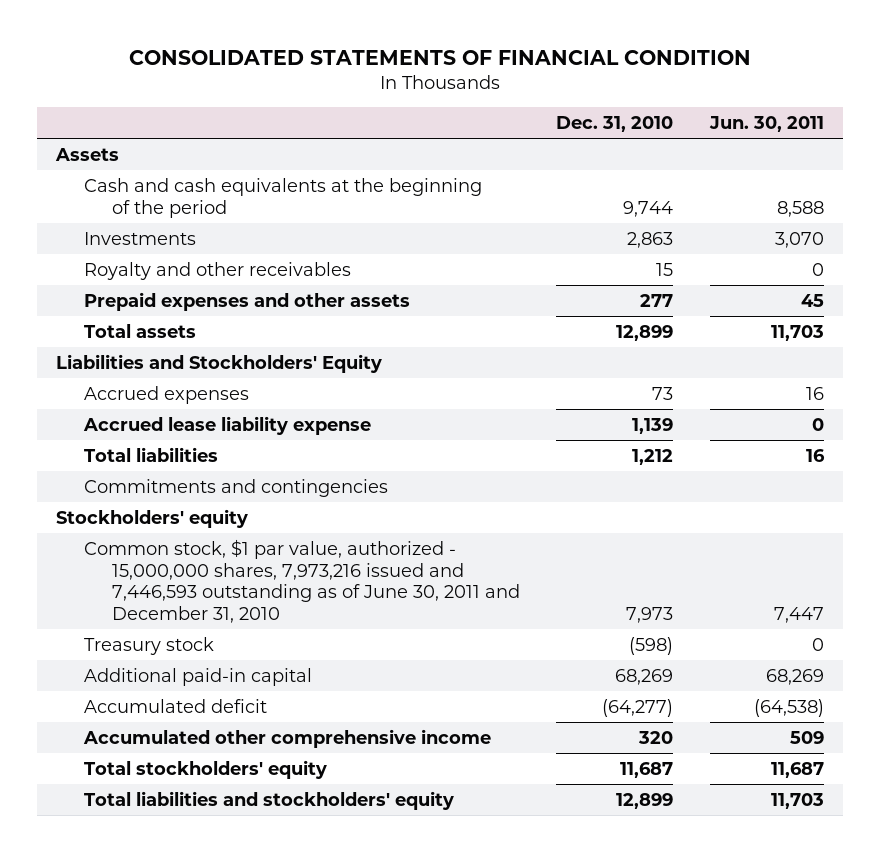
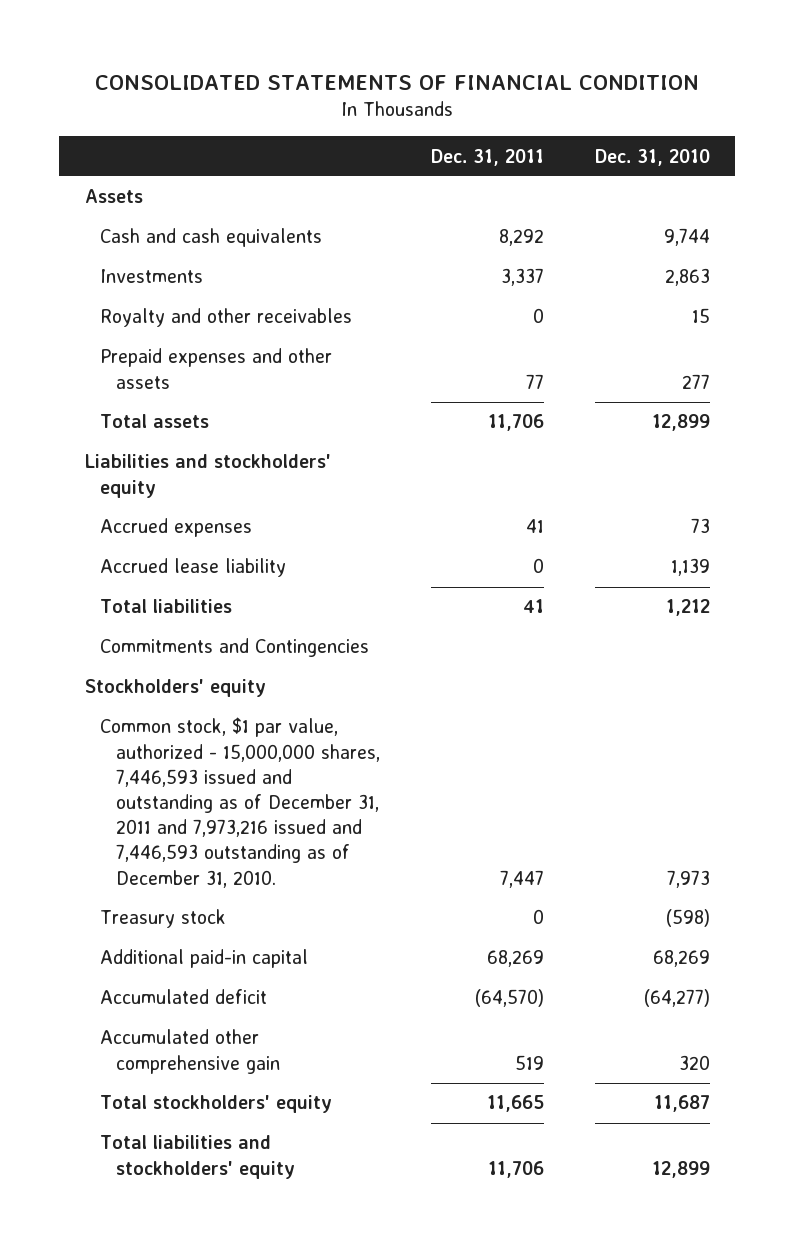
- | Dec. 31, 2010 | Jun. 30, 2011
+ | Dec. 31, 2011 | Dec. 31, 2010
- Cash and cash equivalents at the beginning of the period | 9,744 | 8,588
+ Cash and cash equivalents | 8,292 | 9,744
- Liabilities and Stockholders' Equity
+ Liabilities and stockholders' equity
- Accrued lease liability expense | 1,139 | 0
+ Accrued lease liability | 0 | 1,139
- Commitments and contingencies
+ Commitments and Contingencies
- Common stock, $1 par value, authorized - 15,000,000 shares, 7,973,216 issued and 7,446,593 outstanding as of June 30, 2011 and December 31, 2010 | 7,973 | 7,447
+ Common stock, $1 par value, authorized - 15,000,000 shares, 7,446,593 issued and outstanding as of December 31, 2011 and 7,973,216 issued and 7,446,593 outstanding as of December 31, 2010. | 7,447 | 7,973
- Accumulated other comprehensive income | 320 | 509
+ Accumulated other comprehensive gain | 519 | 320

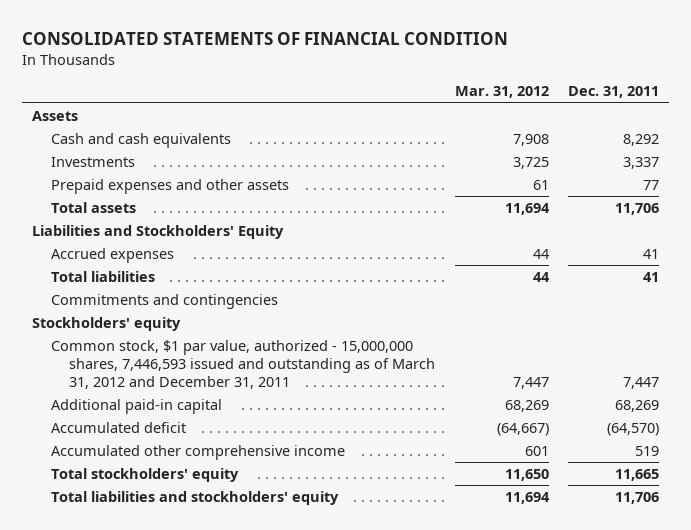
- | Dec. 31, 2011 | Dec. 31, 2010
+ | Mar. 31, 2012 | Dec. 31, 2011
- Royalty and other receivables | 0 | 15
- Liabilities and stockholders' equity
+ Liabilities and Stockholders' Equity
- Accrued lease liability | 0 | 1,139
- Commitments and Contingencies
+ Commitments and contingencies
- Common stock, $1 par value, authorized - 15,000,000 shares, 7,446,593 issued and outstanding as of December 31, 2011 and 7,973,216 issued and 7,446,593 outstanding as of December 31, 2010. | 7,447 | 7,973
- Treasury stock | 0 | (598)
+ Common stock, $1 par value, authorized - 15,000,000 shares, 7,446,593 issued and outstanding as of March 31, 2012 and December 31, 2011 | 7,447 | 7,447
- Accumulated other comprehensive gain | 519 | 320
+ Accumulated other comprehensive income | 601 | 519

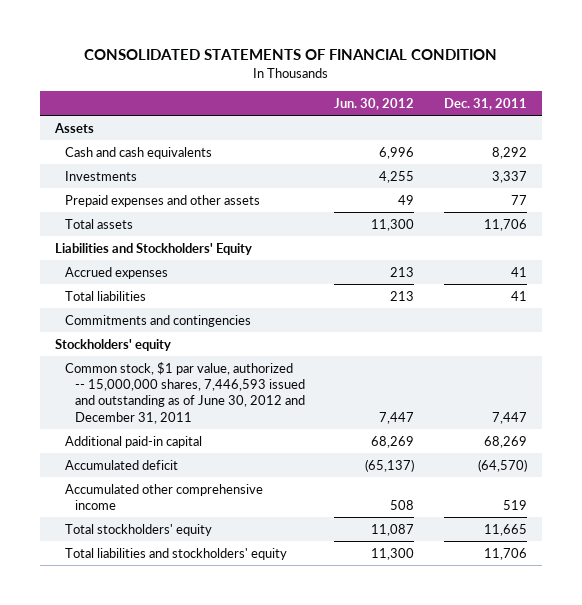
- | Mar. 31, 2012 | Dec. 31, 2011
+ | Jun. 30, 2012 | Dec. 31, 2011
- Common stock, $1 par value, authorized - 15,000,000 shares, 7,446,593 issued and outstanding as of March 31, 2012 and December 31, 2011 | 7,447 | 7,447
+ Common stock, $1 par value, authorized -- 15,000,000 shares, 7,446,593 issued and outstanding as of June 30, 2012 and December 31, 2011 | 7,447 | 7,447

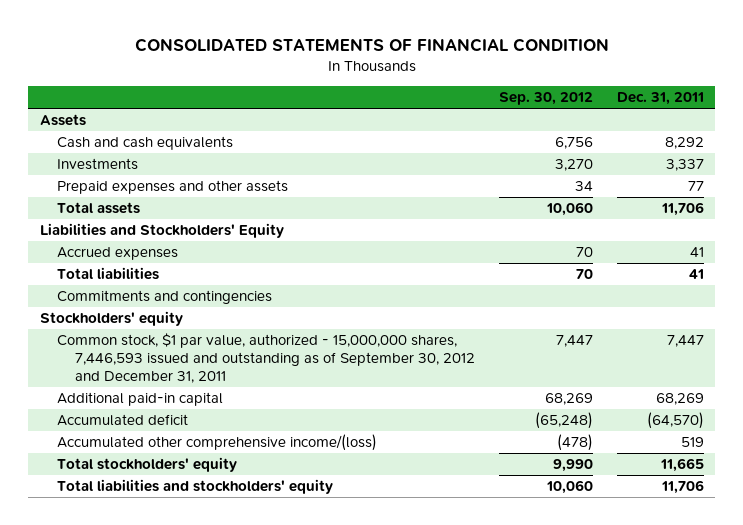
- | Jun. 30, 2012 | Dec. 31, 2011
+ | Sep. 30, 2012 | Dec. 31, 2011
- Common stock, $1 par value, authorized -- 15,000,000 shares, 7,446,593 issued and outstanding as of June 30, 2012 and December 31, 2011 | 7,447 | 7,447
+ Common stock, $1 par value, authorized - 15,000,000 shares, 7,446,593 issued and outstanding as of September 30, 2012 and December 31, 2011 | 7,447 | 7,447
- Accumulated other comprehensive income | 508 | 519
+ Accumulated other comprehensive income/(loss) | (478) | 519

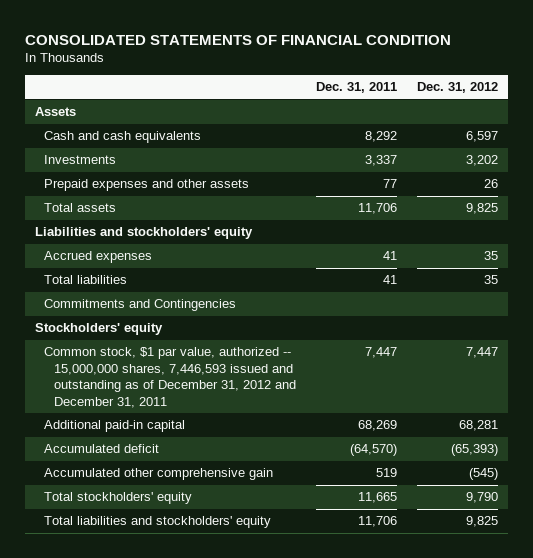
- | Sep. 30, 2012 | Dec. 31, 2011
+ | Dec. 31, 2011 | Dec. 31, 2012
- Liabilities and Stockholders' Equity
+ Liabilities and stockholders' equity
- Commitments and contingencies
+ Commitments and Contingencies
- Common stock, $1 par value, authorized - 15,000,000 shares, 7,446,593 issued and outstanding as of September 30, 2012 and December 31, 2011 | 7,447 | 7,447
+ Common stock, $1 par value, authorized -- 15,000,000 shares, 7,446,593 issued and outstanding as of December 31, 2012 and December 31, 2011 | 7,447 | 7,447
- Accumulated other comprehensive income/(loss) | (478) | 519
+ Accumulated other comprehensive gain | 519 | (545)

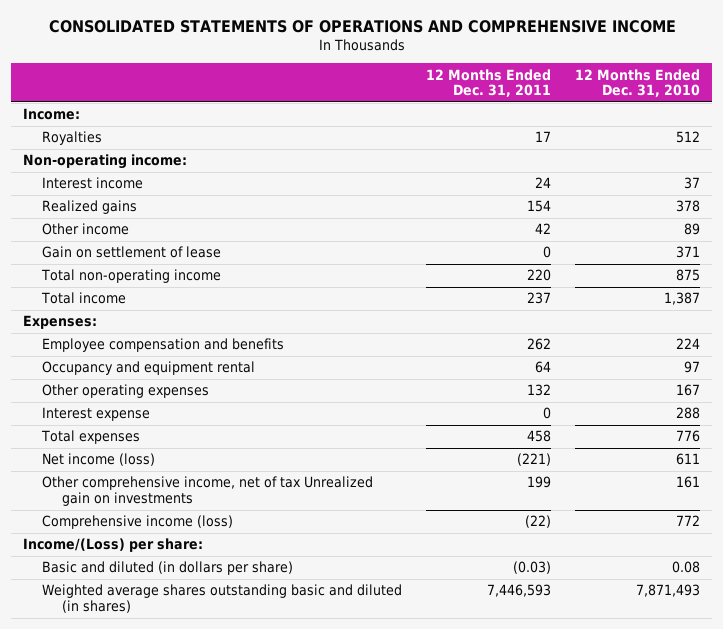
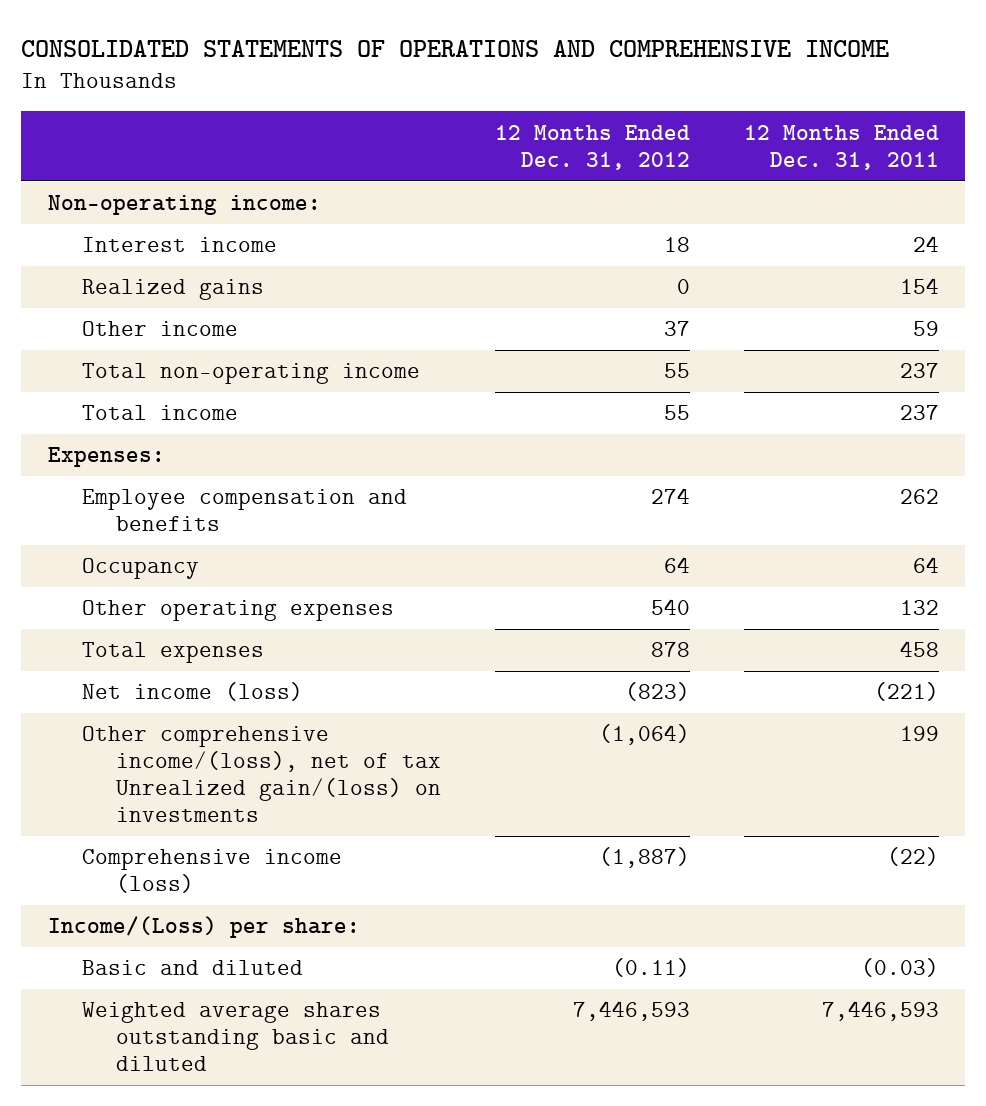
- | 12 Months Ended Dec. 31, 2011 | 12 Months Ended Dec. 31, 2010
+ | 12 Months Ended Dec. 31, 2012 | 12 Months Ended Dec. 31, 2011
- Income:
- Royalties | 17 | 512
- Other income | 42 | 89
- Gain on settlement of lease | 0 | 371
- Total non-operating income | 220 | 875
+ Other income | 37 | 59
+ Total non-operating income | 55 | 237
- Occupancy and equipment rental | 64 | 97
+ Occupancy | 64 | 64
- Interest expense | 0 | 288
- Other comprehensive income, net of tax Unrealized gain on investments | 199 | 161
+ Other comprehensive income/(loss), net of tax Unrealized gain/(loss) on investments | (1,064) | 199
- Basic and diluted (in dollars per share) | (0.03) | 0.08
- Weighted average shares outstanding basic and diluted (in shares) | 7,446,593 | 7,871,493
+ Basic and diluted | (0.11) | (0.03)
+ Weighted average shares outstanding basic and diluted | 7,446,593 | 7,446,593

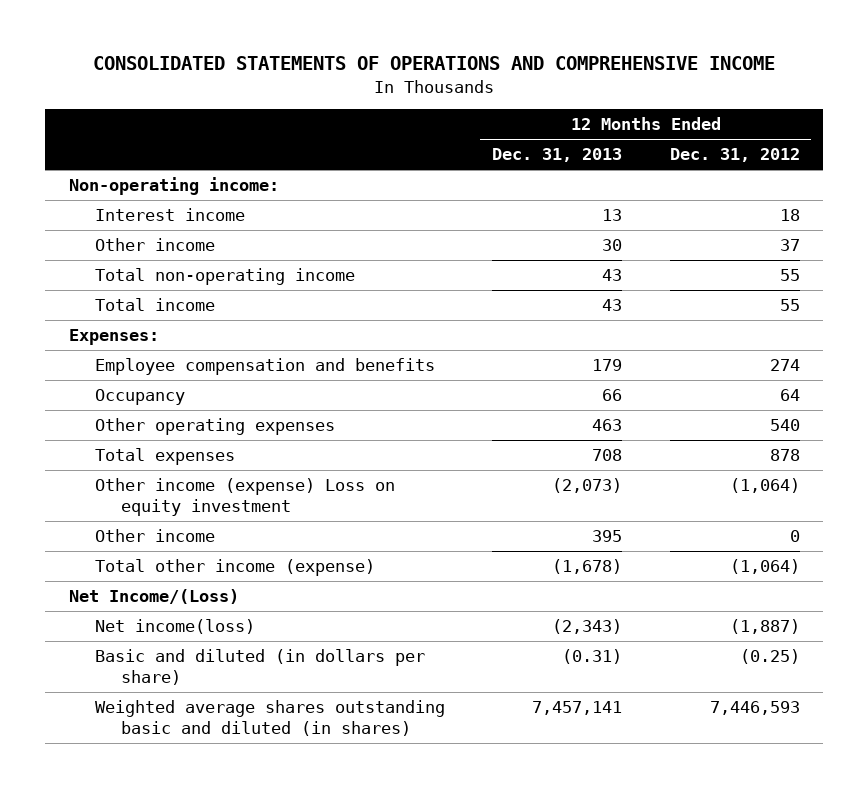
- | 12 Months Ended Dec. 31, 2012 | 12 Months Ended Dec. 31, 2011
+ | 12 Months Ended Dec. 31, 2013 | 12 Months Ended Dec. 31, 2012
- Realized gains | 0 | 154
- Net income (loss) | (823) | (221)
- Other comprehensive income/(loss), net of tax Unrealized gain/(loss) on investments | (1,064) | 199
- Comprehensive income (loss) | (1,887) | (22)
- Income/(Loss) per share:
- Basic and diluted | (0.11) | (0.03)
- Weighted average shares outstanding basic and diluted | 7,446,593 | 7,446,593
+ Other income (expense) Loss on equity investment | (2,073) | (1,064)
+ Other income | 395 | 0
+ Total other income (expense) | (1,678) | (1,064)
+ Net Income/(Loss)
+ Net income(loss) | (2,343) | (1,887)
+ Basic and diluted (in dollars per share) | (0.31) | (0.25)
+ Weighted average shares outstanding basic and diluted (in shares) | 7,457,141 | 7,446,593

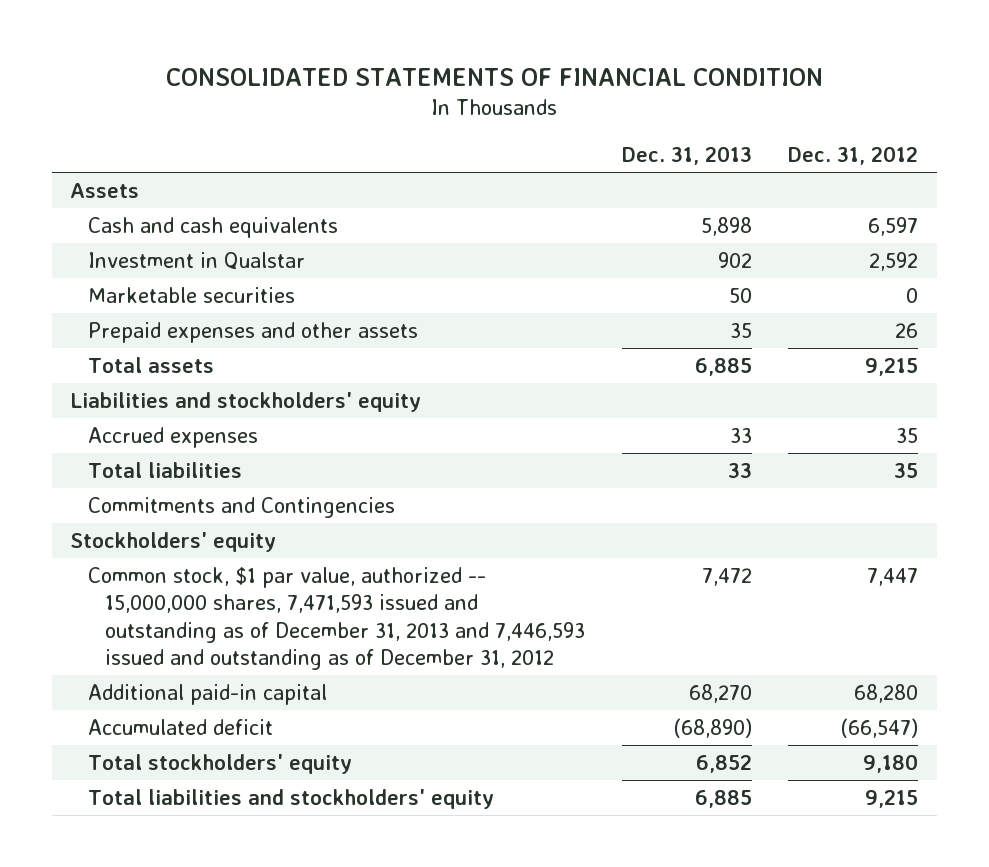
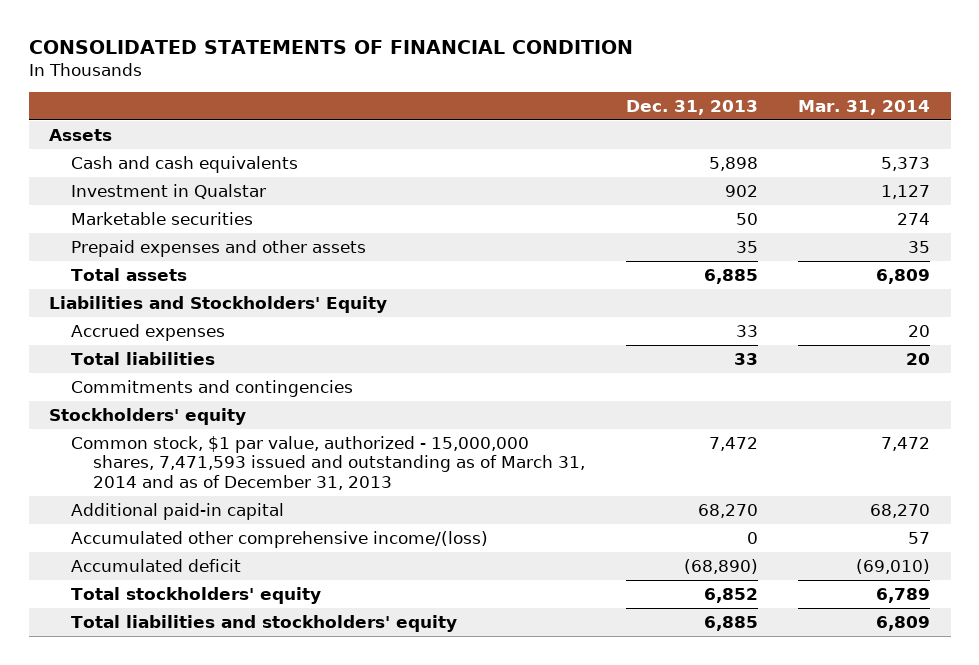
- | Dec. 31, 2013 | Dec. 31, 2012
+ | Dec. 31, 2013 | Mar. 31, 2014
- Liabilities and stockholders' equity
+ Liabilities and Stockholders' Equity
- Commitments and Contingencies
+ Commitments and contingencies
- Common stock, $1 par value, authorized -- 15,000,000 shares, 7,471,593 issued and outstanding as of December 31, 2013 and 7,446,593 issued and outstanding as of December 31, 2012 | 7,472 | 7,447
+ Common stock, $1 par value, authorized - 15,000,000 shares, 7,471,593 issued and outstanding as of March 31, 2014 and as of December 31, 2013 | 7,472 | 7,472
+ Accumulated other comprehensive income/(loss) | 0 | 57

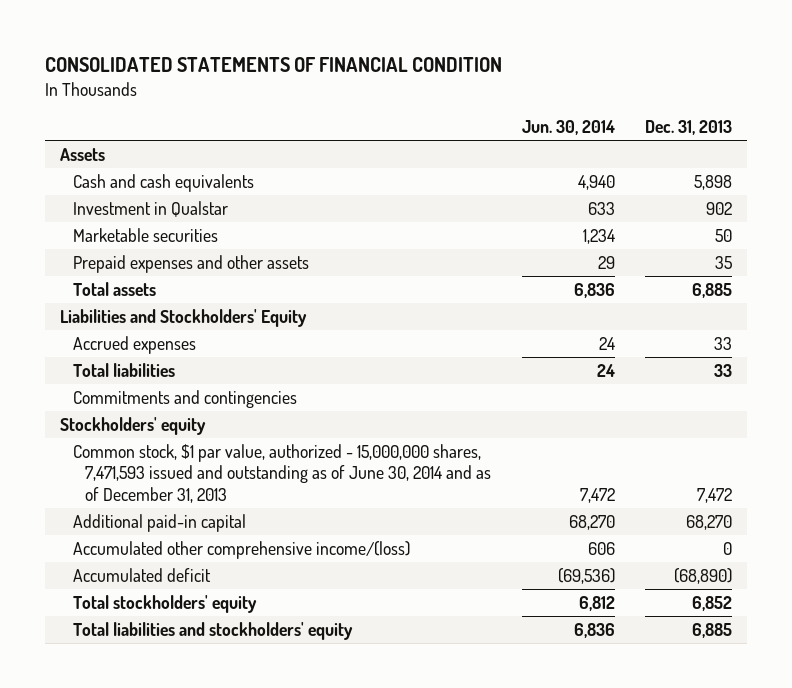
- | Dec. 31, 2013 | Mar. 31, 2014
+ | Jun. 30, 2014 | Dec. 31, 2013
- Common stock, $1 par value, authorized - 15,000,000 shares, 7,471,593 issued and outstanding as of March 31, 2014 and as of December 31, 2013 | 7,472 | 7,472
+ Common stock, $1 par value, authorized - 15,000,000 shares, 7,471,593 issued and outstanding as of June 30, 2014 and as of December 31, 2013 | 7,472 | 7,472

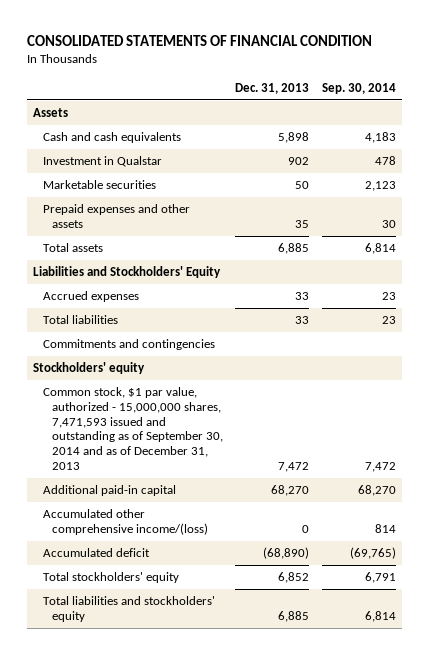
- | Jun. 30, 2014 | Dec. 31, 2013
+ | Dec. 31, 2013 | Sep. 30, 2014
- Common stock, $1 par value, authorized - 15,000,000 shares, 7,471,593 issued and outstanding as of June 30, 2014 and as of December 31, 2013 | 7,472 | 7,472
+ Common stock, $1 par value, authorized - 15,000,000 shares, 7,471,593 issued and outstanding as of September 30, 2014 and as of December 31, 2013 | 7,472 | 7,472

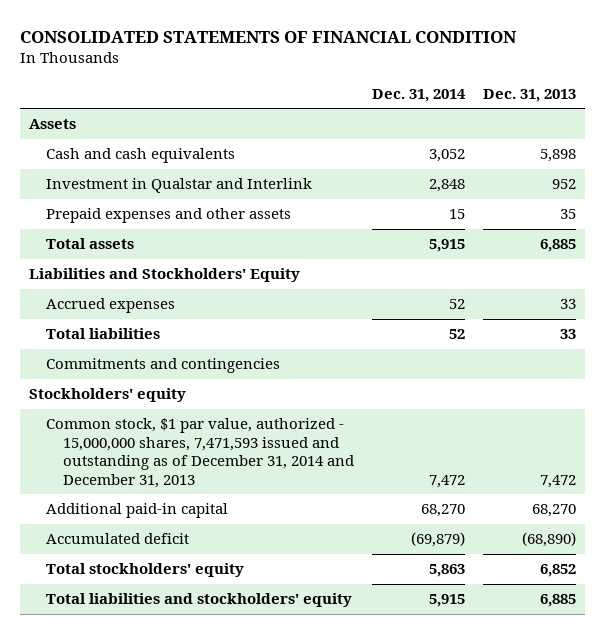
- | Dec. 31, 2013 | Sep. 30, 2014
+ | Dec. 31, 2014 | Dec. 31, 2013
- Investment in Qualstar | 902 | 478
- Marketable securities | 50 | 2,123
+ Investment in Qualstar and Interlink | 2,848 | 952
- Common stock, $1 par value, authorized - 15,000,000 shares, 7,471,593 issued and outstanding as of September 30, 2014 and as of December 31, 2013 | 7,472 | 7,472
+ Common stock, $1 par value, authorized - 15,000,000 shares, 7,471,593 issued and outstanding as of December 31, 2014 and December 31, 2013 | 7,472 | 7,472
- Accumulated other comprehensive income/(loss) | 0 | 814

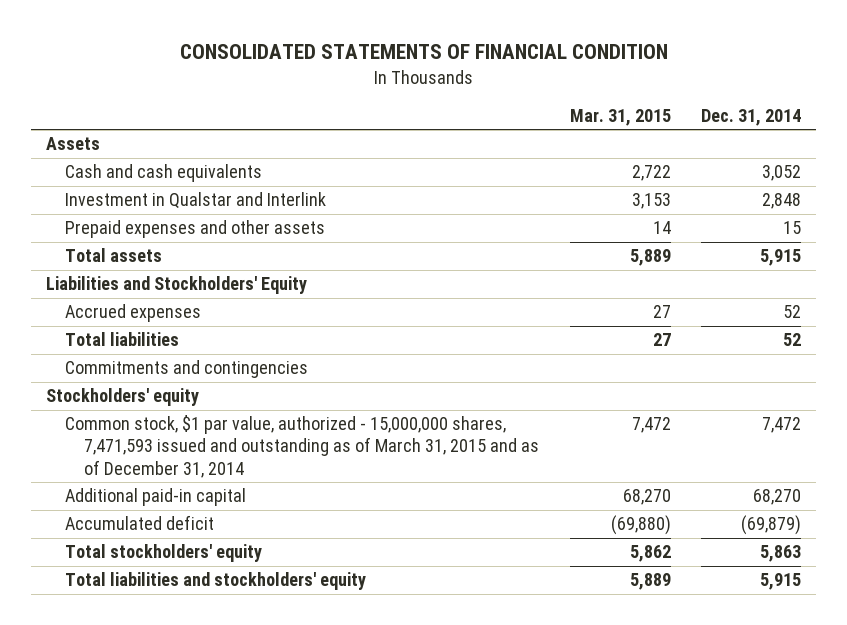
- | Dec. 31, 2014 | Dec. 31, 2013
+ | Mar. 31, 2015 | Dec. 31, 2014
- Common stock, $1 par value, authorized - 15,000,000 shares, 7,471,593 issued and outstanding as of December 31, 2014 and December 31, 2013 | 7,472 | 7,472
+ Common stock, $1 par value, authorized - 15,000,000 shares, 7,471,593 issued and outstanding as of March 31, 2015 and as of December 31, 2014 | 7,472 | 7,472

